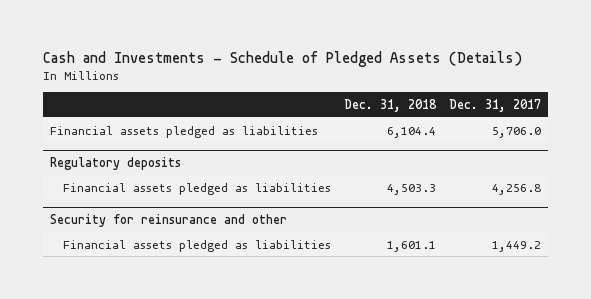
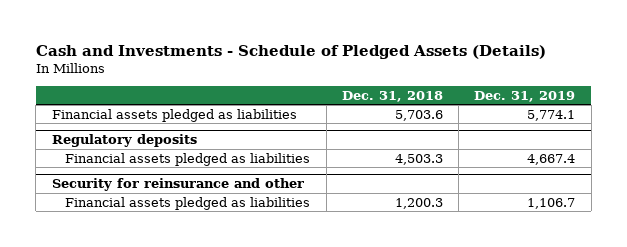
- | Dec. 31, 2018 | Dec. 31, 2017
+ | Dec. 31, 2018 | Dec. 31, 2019
- Financial assets pledged as liabilities | 6,104.4 | 5,706.0
+ Financial assets pledged as liabilities | 5,703.6 | 5,774.1
@ Security for reinsurance and other
- Financial assets pledged as liabilities | 1,601.1 | 1,449.2
+ Financial assets pledged as liabilities | 1,200.3 | 1,106.7

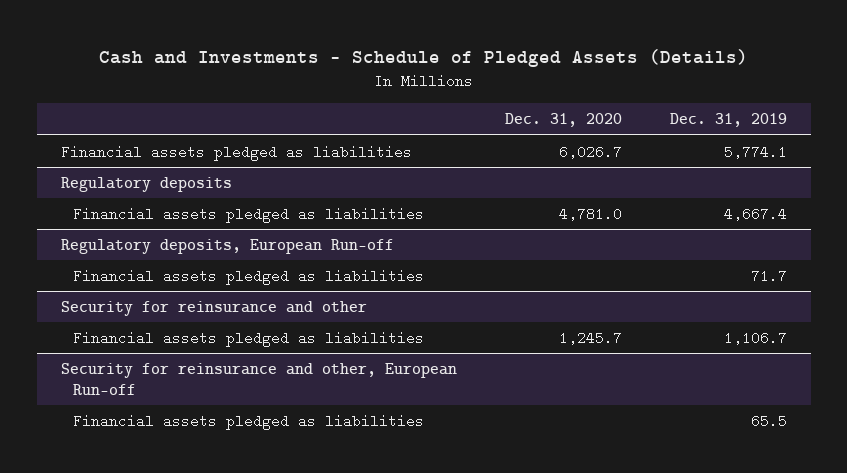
- | Dec. 31, 2018 | Dec. 31, 2019
+ | Dec. 31, 2020 | Dec. 31, 2019
+ Regulatory deposits, European Run-off
+ Financial assets pledged as liabilities | | 71.7
+ Security for reinsurance and other, European Run-off
+ Financial assets pledged as liabilities | | 65.5

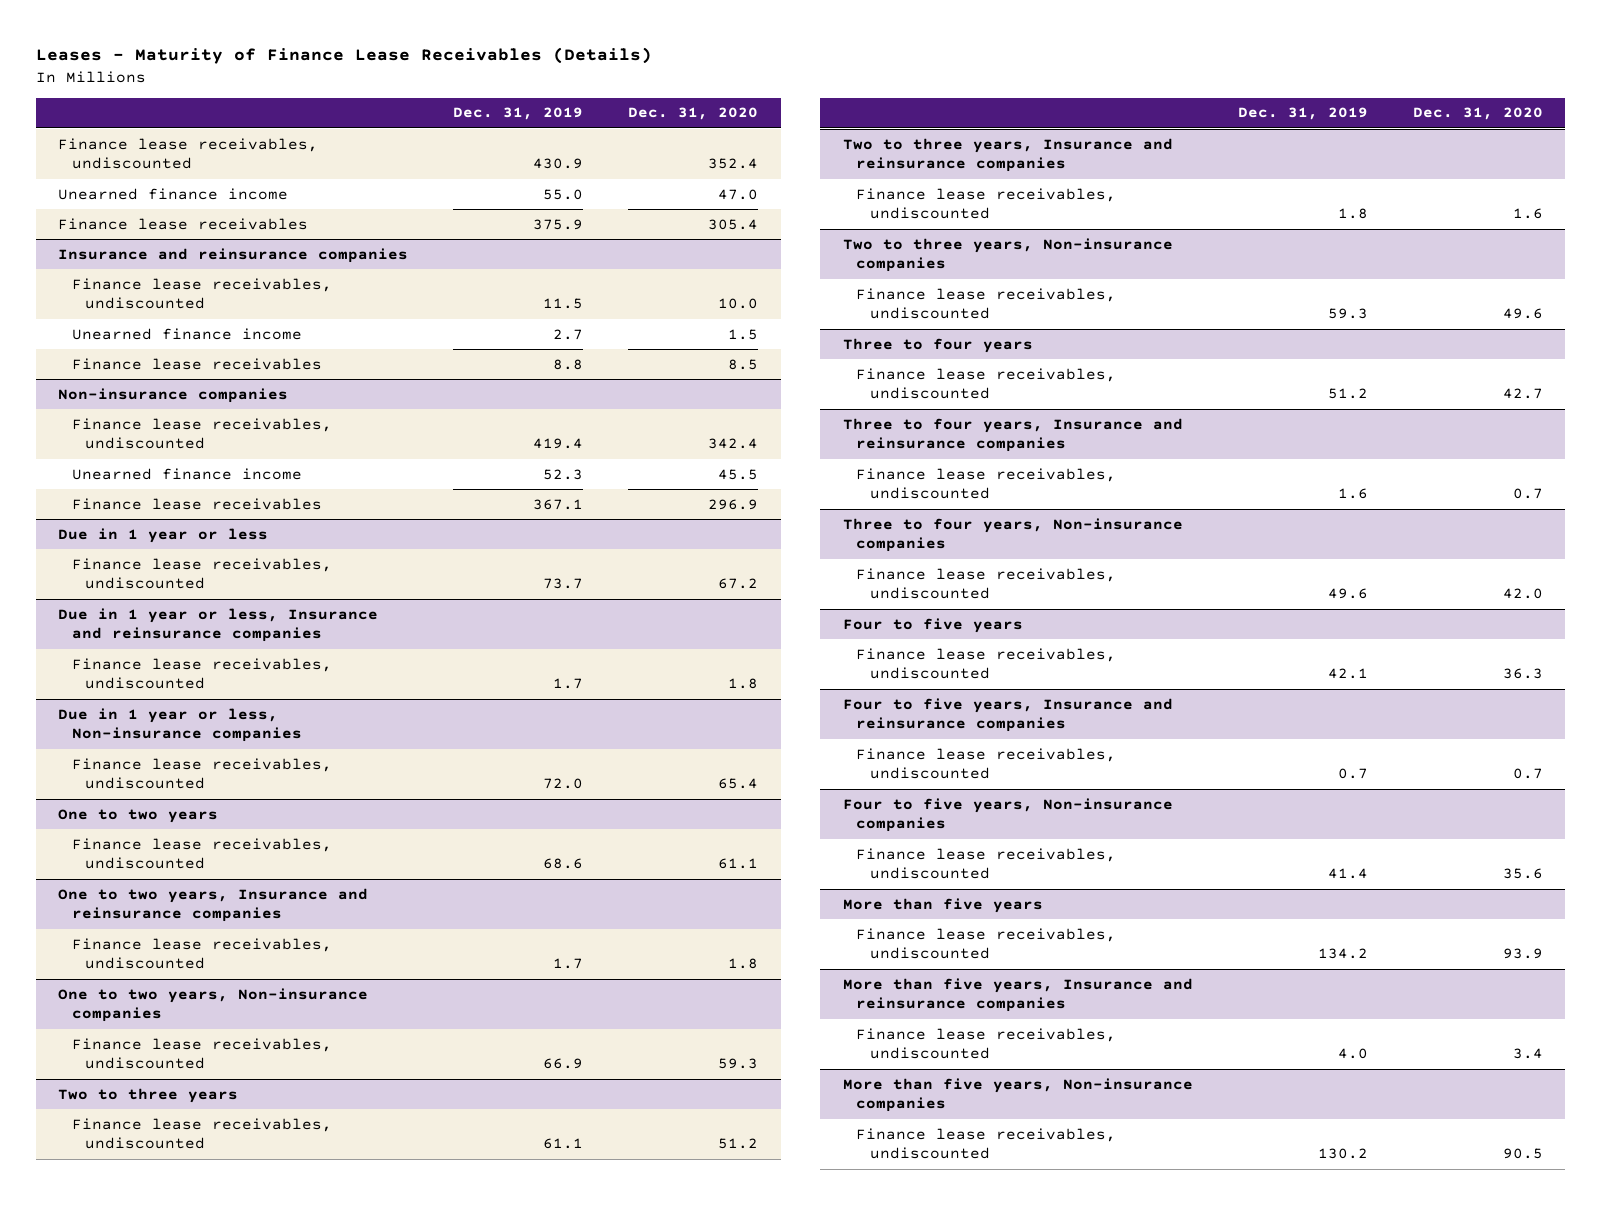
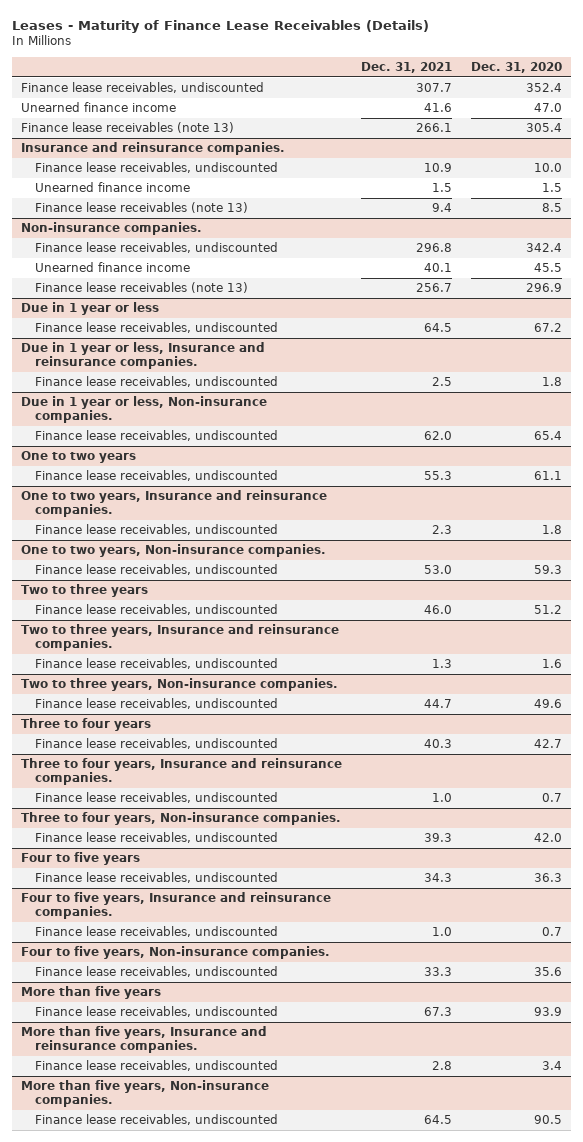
- | Dec. 31, 2019 | Dec. 31, 2020
+ | Dec. 31, 2021 | Dec. 31, 2020
- Finance lease receivables | 375.9 | 305.4
- Insurance and reinsurance companies
+ Finance lease receivables (note 13) | 266.1 | 305.4
+ Insurance and reinsurance companies.
- Finance lease receivables | 8.8 | 8.5
- Non-insurance companies
+ Finance lease receivables (note 13) | 9.4 | 8.5
+ Non-insurance companies.
- Finance lease receivables | 367.1 | 296.9
+ Finance lease receivables (note 13) | 256.7 | 296.9
- Due in 1 year or less, Insurance and reinsurance companies
+ Due in 1 year or less, Insurance and reinsurance companies.
- Due in 1 year or less, Non-insurance companies
+ Due in 1 year or less, Non-insurance companies.
- One to two years, Insurance and reinsurance companies
+ One to two years, Insurance and reinsurance companies.
- One to two years, Non-insurance companies
+ One to two years, Non-insurance companies.
- Two to three years, Insurance and reinsurance companies
+ Two to three years, Insurance and reinsurance companies.
- Two to three years, Non-insurance companies
+ Two to three years, Non-insurance companies.
- Three to four years, Insurance and reinsurance companies
+ Three to four years, Insurance and reinsurance companies.
- Three to four years, Non-insurance companies
+ Three to four years, Non-insurance companies.
- Four to five years, Insurance and reinsurance companies
+ Four to five years, Insurance and reinsurance companies.
- Four to five years, Non-insurance companies
+ Four to five years, Non-insurance companies.
- More than five years, Insurance and reinsurance companies
+ More than five years, Insurance and reinsurance companies.
- More than five years, Non-insurance companies
+ More than five years, Non-insurance companies.

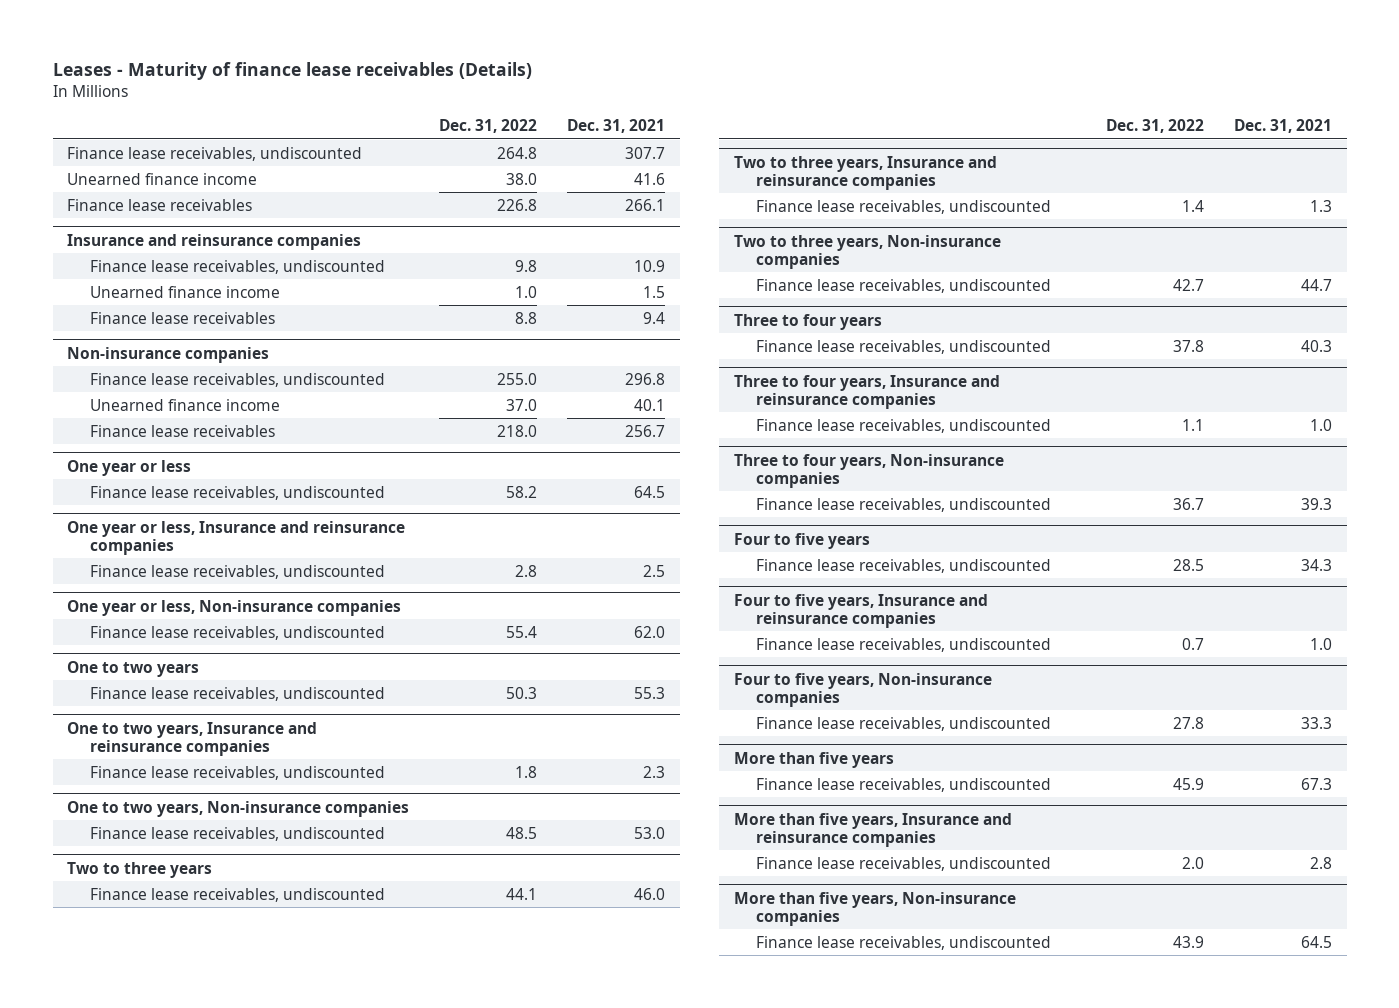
- Leases - Maturity of Finance Lease Receivables (Details)
+ Leases - Maturity of finance lease receivables (Details)
- | Dec. 31, 2021 | Dec. 31, 2020
+ | Dec. 31, 2022 | Dec. 31, 2021
- Finance lease receivables (note 13) | 266.1 | 305.4
- Insurance and reinsurance companies.
+ Finance lease receivables | 226.8 | 266.1
+ Insurance and reinsurance companies
- Finance lease receivables (note 13) | 9.4 | 8.5
- Non-insurance companies.
+ Finance lease receivables | 8.8 | 9.4
+ Non-insurance companies
- Finance lease receivables (note 13) | 256.7 | 296.9
- Due in 1 year or less
+ Finance lease receivables | 218.0 | 256.7
+ One year or less
- Due in 1 year or less, Insurance and reinsurance companies.
+ One year or less, Insurance and reinsurance companies
- Due in 1 year or less, Non-insurance companies.
+ One year or less, Non-insurance companies
- One to two years, Insurance and reinsurance companies.
+ One to two years, Insurance and reinsurance companies
- One to two years, Non-insurance companies.
+ One to two years, Non-insurance companies
- Two to three years, Insurance and reinsurance companies.
+ Two to three years, Insurance and reinsurance companies
- Two to three years, Non-insurance companies.
+ Two to three years, Non-insurance companies
- Three to four years, Insurance and reinsurance companies.
+ Three to four years, Insurance and reinsurance companies
- Three to four years, Non-insurance companies.
+ Three to four years, Non-insurance companies
- Four to five years, Insurance and reinsurance companies.
+ Four to five years, Insurance and reinsurance companies
- Four to five years, Non-insurance companies.
+ Four to five years, Non-insurance companies
- More than five years, Insurance and reinsurance companies.
+ More than five years, Insurance and reinsurance companies
- More than five years, Non-insurance companies.
+ More than five years, Non-insurance companies

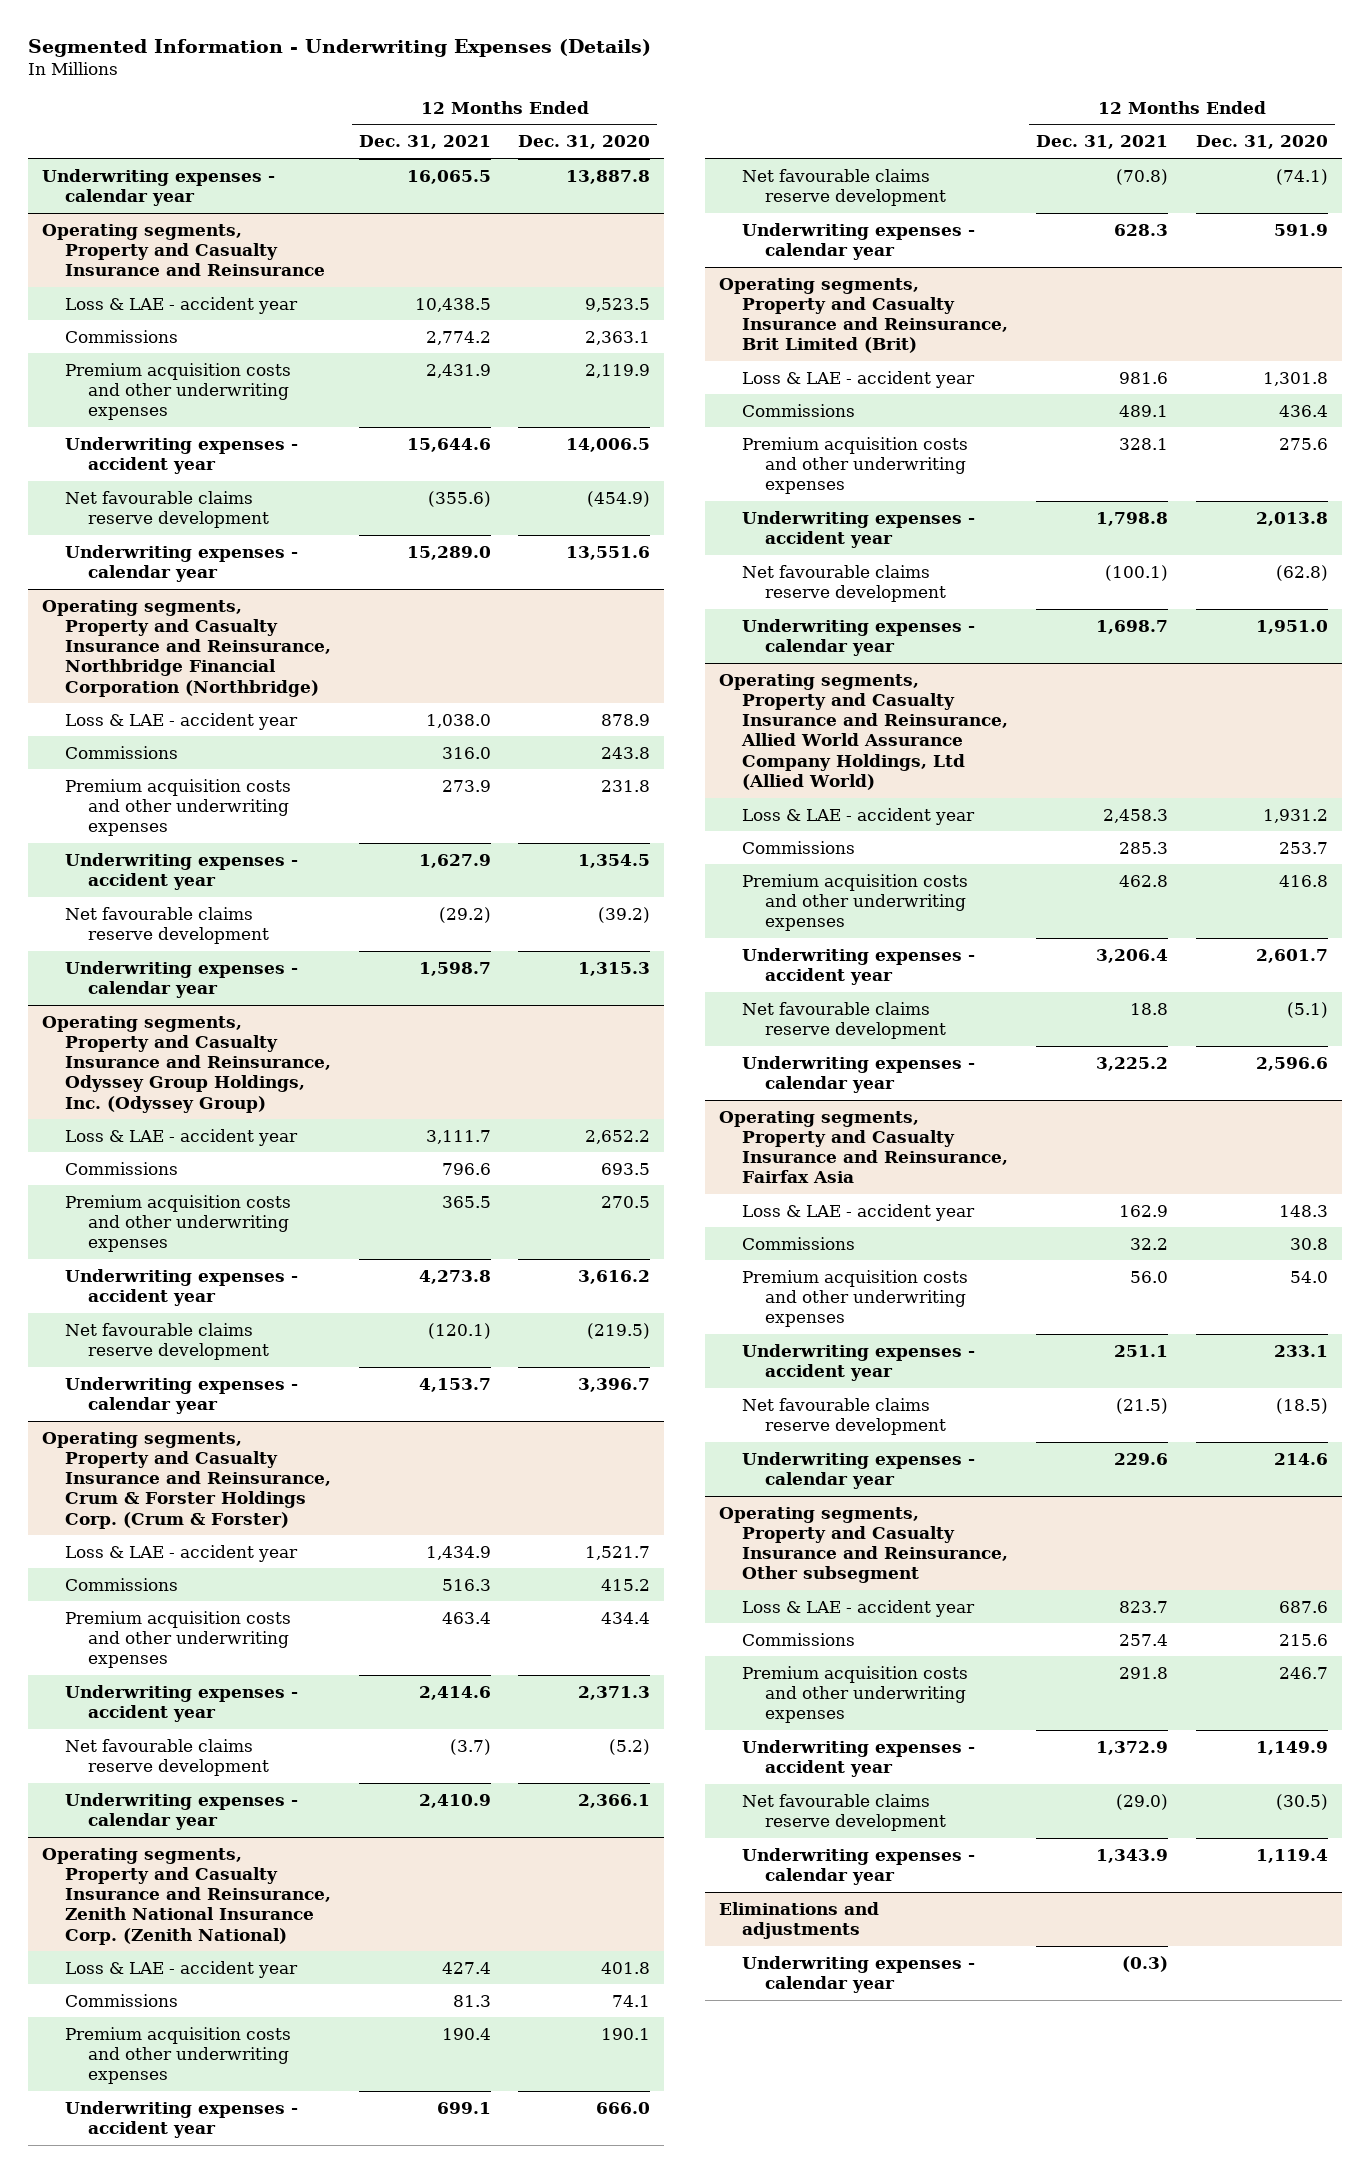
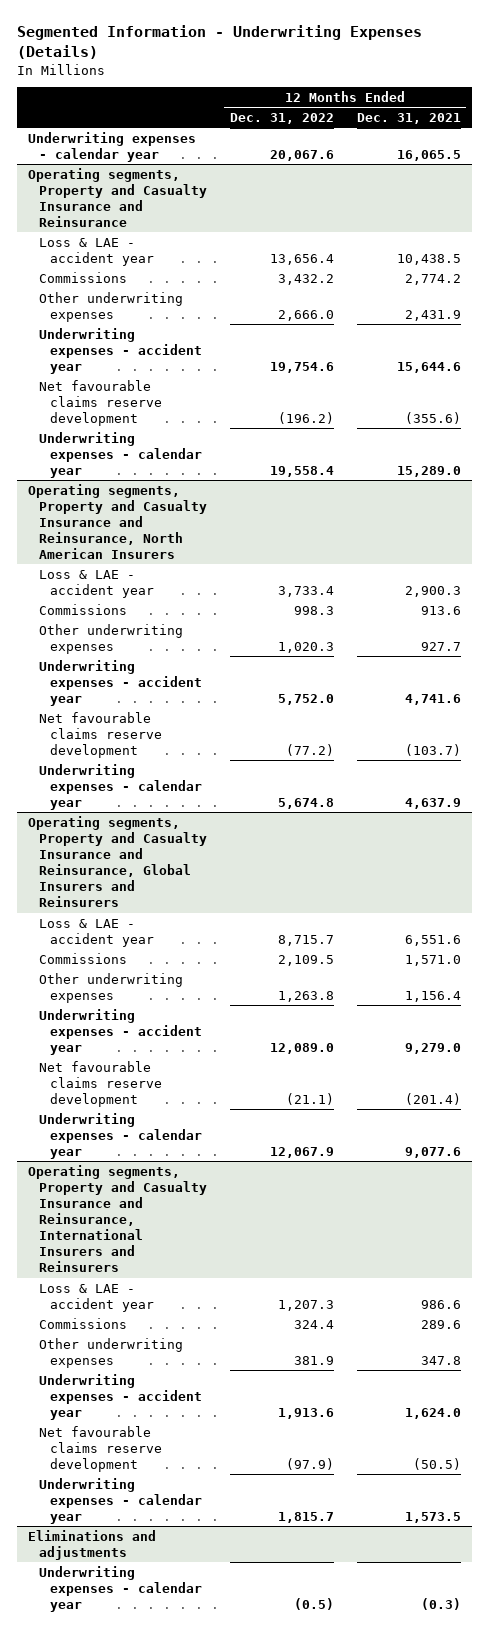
- | 12 Months Ended Dec. 31, 2021 | 12 Months Ended Dec. 31, 2020
+ | 12 Months Ended Dec. 31, 2022 | 12 Months Ended Dec. 31, 2021
@ Operating segments, Property and Casualty Insurance and Reinsurance
- Premium acquisition costs and other underwriting expenses | 2,431.9 | 2,119.9
+ Other underwriting expenses | 2,666.0 | 2,431.9
- Operating segments, Property and Casualty Insurance and Reinsurance, Northbridge Financial Corporation (Northbridge)
- Loss & LAE - accident year | 1,038.0 | 878.9
- Commissions | 316.0 | 243.8
- Premium acquisition costs and other underwriting expenses | 273.9 | 231.8
- Underwriting expenses - accident year | 1,627.9 | 1,354.5
- Net favourable claims reserve development | (29.2) | (39.2)
- Underwriting expenses - calendar year | 1,598.7 | 1,315.3
- Operating segments, Property and Casualty Insurance and Reinsurance, Odyssey Group Holdings, Inc. (Odyssey Group)
- Loss & LAE - accident year | 3,111.7 | 2,652.2
- Commissions | 796.6 | 693.5
- Premium acquisition costs and other underwriting expenses | 365.5 | 270.5
- Underwriting expenses - accident year | 4,273.8 | 3,616.2
- Net favourable claims reserve development | (120.1) | (219.5)
- Underwriting expenses - calendar year | 4,153.7 | 3,396.7
- Operating segments, Property and Casualty Insurance and Reinsurance, Crum & Forster Holdings Corp. (Crum & Forster)
- Loss & LAE - accident year | 1,434.9 | 1,521.7
- Commissions | 516.3 | 415.2
- Premium acquisition costs and other underwriting expenses | 463.4 | 434.4
- Underwriting expenses - accident year | 2,414.6 | 2,371.3
- Net favourable claims reserve development | (3.7) | (5.2)
- Underwriting expenses - calendar year | 2,410.9 | 2,366.1
- Operating segments, Property and Casualty Insurance and Reinsurance, Zenith National Insurance Corp. (Zenith National)
- Loss & LAE - accident year | 427.4 | 401.8
- Commissions | 81.3 | 74.1
- Premium acquisition costs and other underwriting expenses | 190.4 | 190.1
- Underwriting expenses - accident year | 699.1 | 666.0
- Net favourable claims reserve development | (70.8) | (74.1)
- Underwriting expenses - calendar year | 628.3 | 591.9
- Operating segments, Property and Casualty Insurance and Reinsurance, Brit Limited (Brit)
- Loss & LAE - accident year | 981.6 | 1,301.8
- Commissions | 489.1 | 436.4
- Premium acquisition costs and other underwriting expenses | 328.1 | 275.6
- Underwriting expenses - accident year | 1,798.8 | 2,013.8
- Net favourable claims reserve development | (100.1) | (62.8)
- Underwriting expenses - calendar year | 1,698.7 | 1,951.0
- Operating segments, Property and Casualty Insurance and Reinsurance, Allied World Assurance Company Holdings, Ltd (Allied World)
- Loss & LAE - accident year | 2,458.3 | 1,931.2
- Commissions | 285.3 | 253.7
- Premium acquisition costs and other underwriting expenses | 462.8 | 416.8
- Underwriting expenses - accident year | 3,206.4 | 2,601.7
- Net favourable claims reserve development | 18.8 | (5.1)
- Underwriting expenses - calendar year | 3,225.2 | 2,596.6
- Operating segments, Property and Casualty Insurance and Reinsurance, Fairfax Asia
- Loss & LAE - accident year | 162.9 | 148.3
- Commissions | 32.2 | 30.8
- Premium acquisition costs and other underwriting expenses | 56.0 | 54.0
- Underwriting expenses - accident year | 251.1 | 233.1
- Net favourable claims reserve development | (21.5) | (18.5)
- Underwriting expenses - calendar year | 229.6 | 214.6
- Operating segments, Property and Casualty Insurance and Reinsurance, Other subsegment
- Loss & LAE - accident year | 823.7 | 687.6
- Commissions | 257.4 | 215.6
- Premium acquisition costs and other underwriting expenses | 291.8 | 246.7
- Underwriting expenses - accident year | 1,372.9 | 1,149.9
- Net favourable claims reserve development | (29.0) | (30.5)
- Underwriting expenses - calendar year | 1,343.9 | 1,119.4
+ Operating segments, Property and Casualty Insurance and Reinsurance, North American Insurers
+ Loss & LAE - accident year | 3,733.4 | 2,900.3
+ Commissions | 998.3 | 913.6
+ Other underwriting expenses | 1,020.3 | 927.7
+ Underwriting expenses - accident year | 5,752.0 | 4,741.6
+ Net favourable claims reserve development | (77.2) | (103.7)
+ Underwriting expenses - calendar year | 5,674.8 | 4,637.9
+ Operating segments, Property and Casualty Insurance and Reinsurance, Global Insurers and Reinsurers
+ Loss & LAE - accident year | 8,715.7 | 6,551.6
+ Commissions | 2,109.5 | 1,571.0
+ Other underwriting expenses | 1,263.8 | 1,156.4
+ Underwriting expenses - accident year | 12,089.0 | 9,279.0
+ Net favourable claims reserve development | (21.1) | (201.4)
+ Underwriting expenses - calendar year | 12,067.9 | 9,077.6
+ Operating segments, Property and Casualty Insurance and Reinsurance, International Insurers and Reinsurers
+ Loss & LAE - accident year | 1,207.3 | 986.6
+ Commissions | 324.4 | 289.6
+ Other underwriting expenses | 381.9 | 347.8
+ Underwriting expenses - accident year | 1,913.6 | 1,624.0
+ Net favourable claims reserve development | (97.9) | (50.5)
+ Underwriting expenses - calendar year | 1,815.7 | 1,573.5

